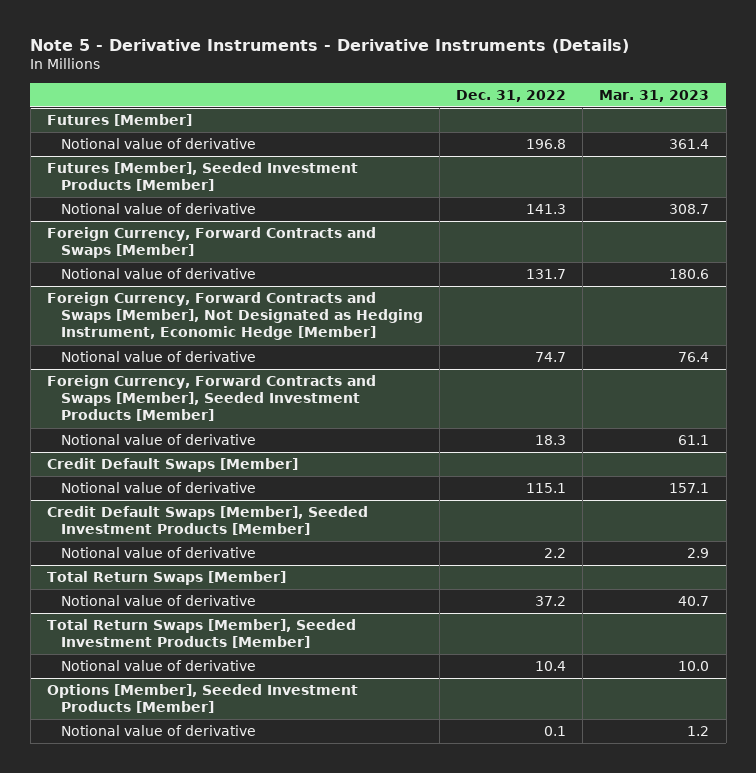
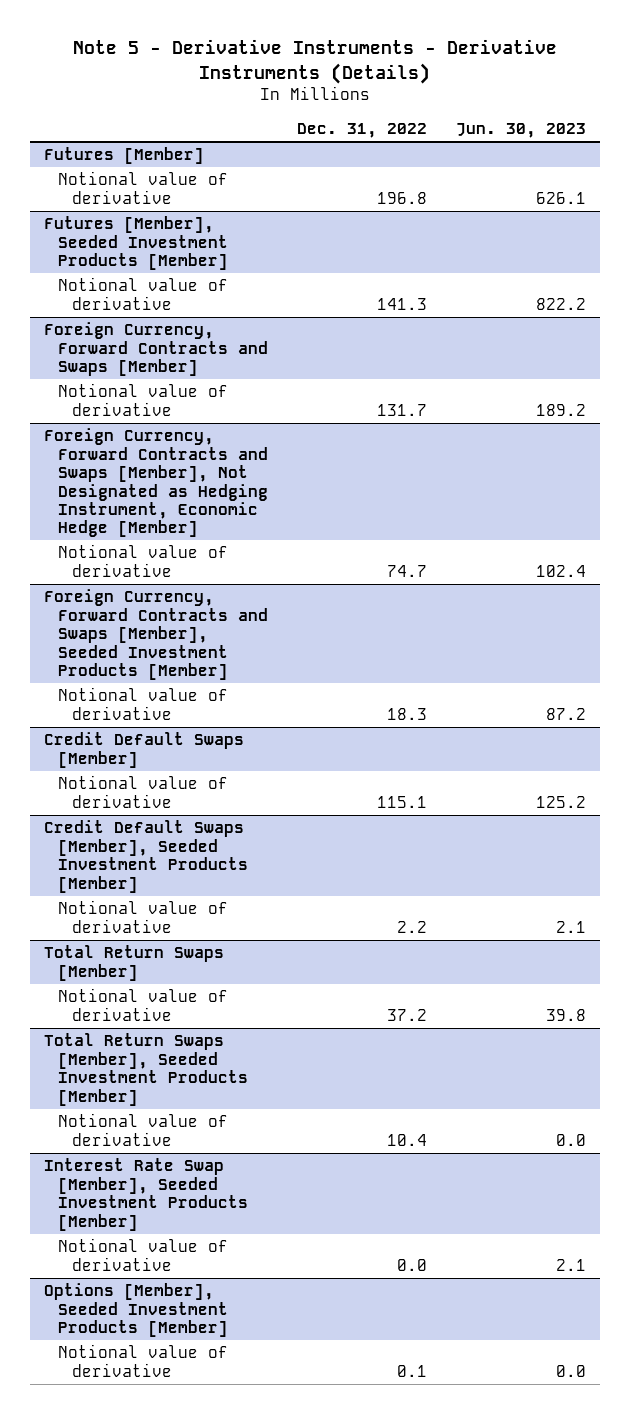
- | Dec. 31, 2022 | Mar. 31, 2023
+ | Dec. 31, 2022 | Jun. 30, 2023
+ Interest Rate Swap [Member], Seeded Investment Products [Member]
+ Notional value of derivative | 0.0 | 2.1

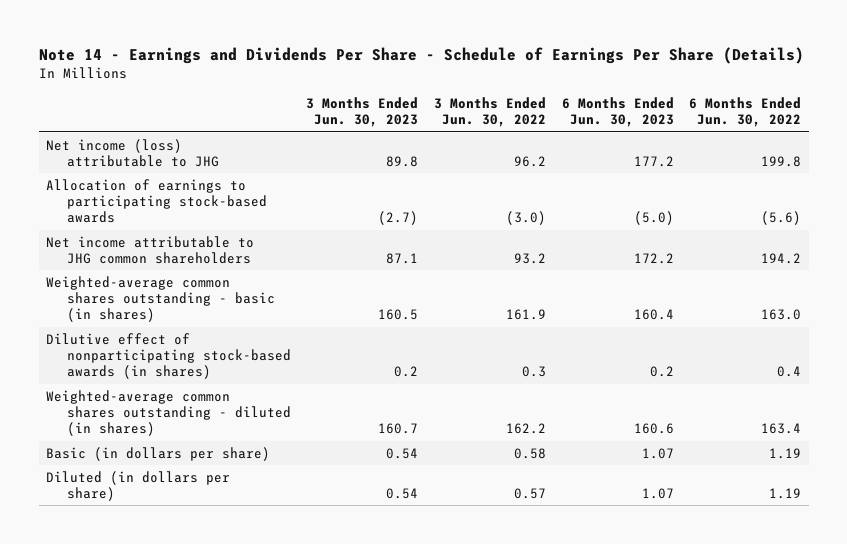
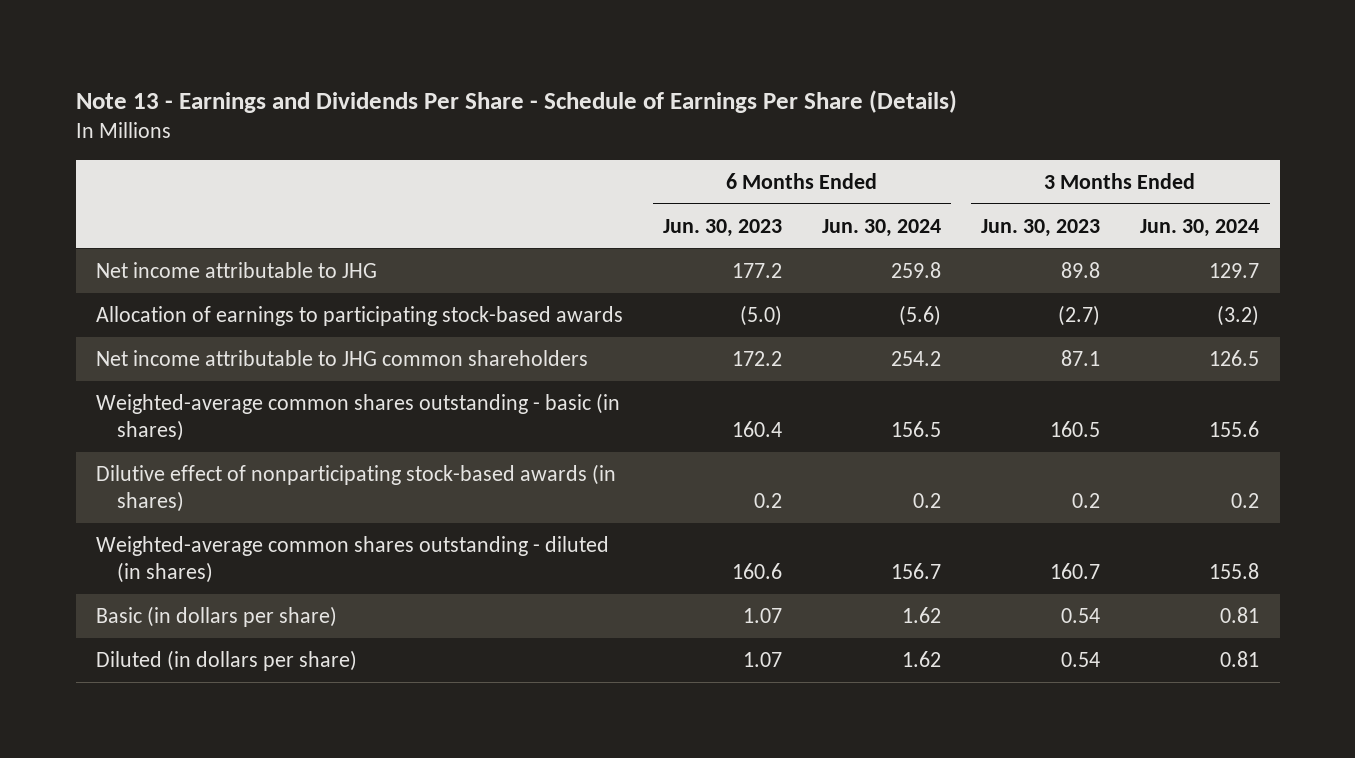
- Note 14 - Earnings and Dividends Per Share - Schedule of Earnings Per Share (Details)
+ Note 13 - Earnings and Dividends Per Share - Schedule of Earnings Per Share (Details)
- | 3 Months Ended Jun. 30, 2023 | 3 Months Ended Jun. 30, 2022 | 6 Months Ended Jun. 30, 2023 | 6 Months Ended Jun. 30, 2022
+ | 6 Months Ended Jun. 30, 2023 | 6 Months Ended Jun. 30, 2024 | 3 Months Ended Jun. 30, 2023 | 3 Months Ended Jun. 30, 2024
- Net income (loss) attributable to JHG | 89.8 | 96.2 | 177.2 | 199.8
+ Net income attributable to JHG | 177.2 | 259.8 | 89.8 | 129.7

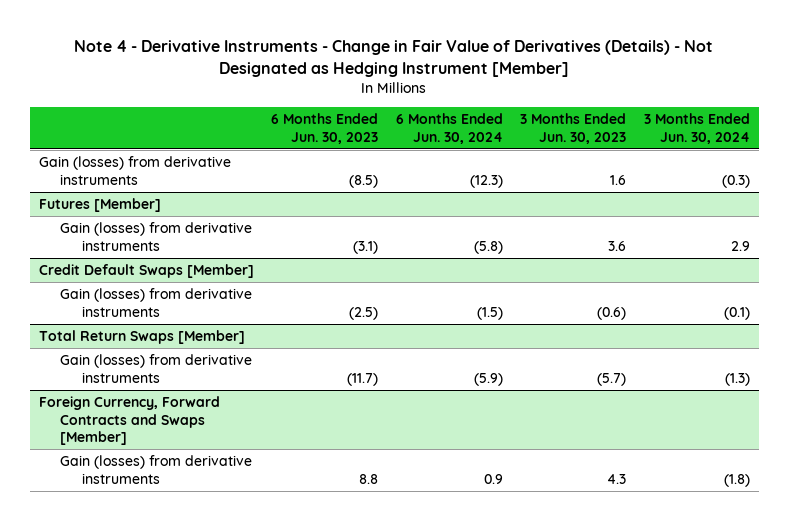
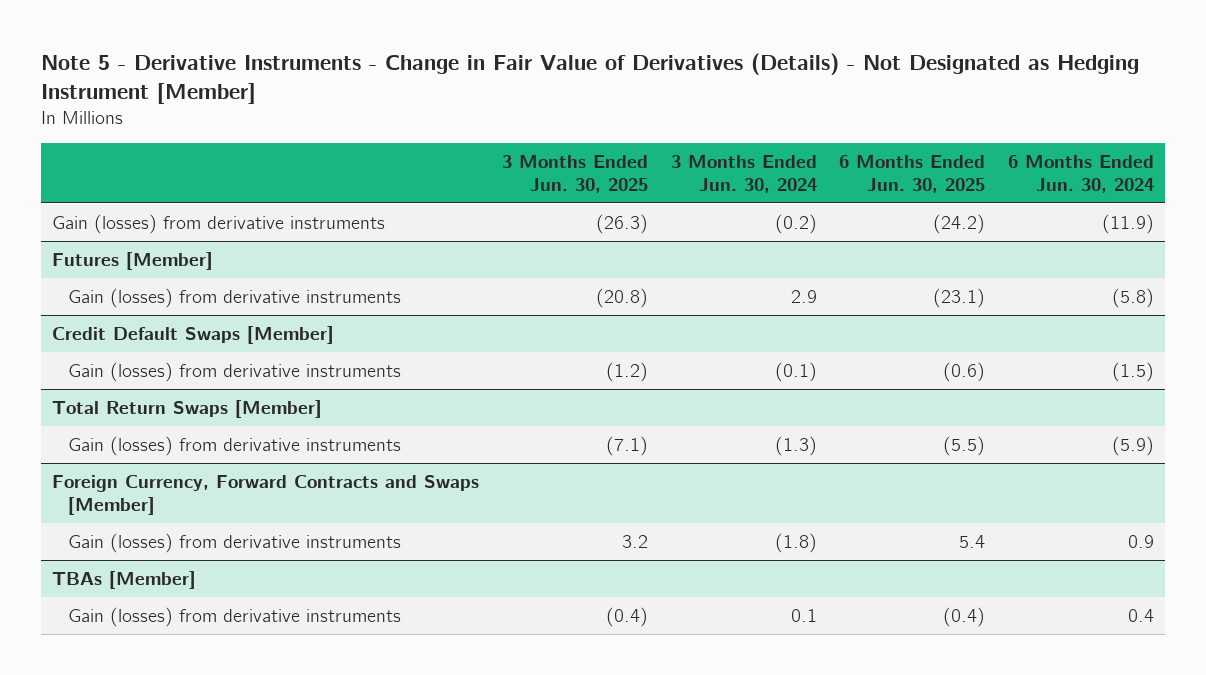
- Note 4 - Derivative Instruments - Change in Fair Value of Derivatives (Details) - Not Designated as Hedging Instrument [Member]
+ Note 5 - Derivative Instruments - Change in Fair Value of Derivatives (Details) - Not Designated as Hedging Instrument [Member]
- | 6 Months Ended Jun. 30, 2023 | 6 Months Ended Jun. 30, 2024 | 3 Months Ended Jun. 30, 2023 | 3 Months Ended Jun. 30, 2024
+ | 3 Months Ended Jun. 30, 2025 | 3 Months Ended Jun. 30, 2024 | 6 Months Ended Jun. 30, 2025 | 6 Months Ended Jun. 30, 2024
- Gain (losses) from derivative instruments | (8.5) | (12.3) | 1.6 | (0.3)
+ Gain (losses) from derivative instruments | (26.3) | (0.2) | (24.2) | (11.9)
+ TBAs [Member]
+ Gain (losses) from derivative instruments | (0.4) | 0.1 | (0.4) | 0.4

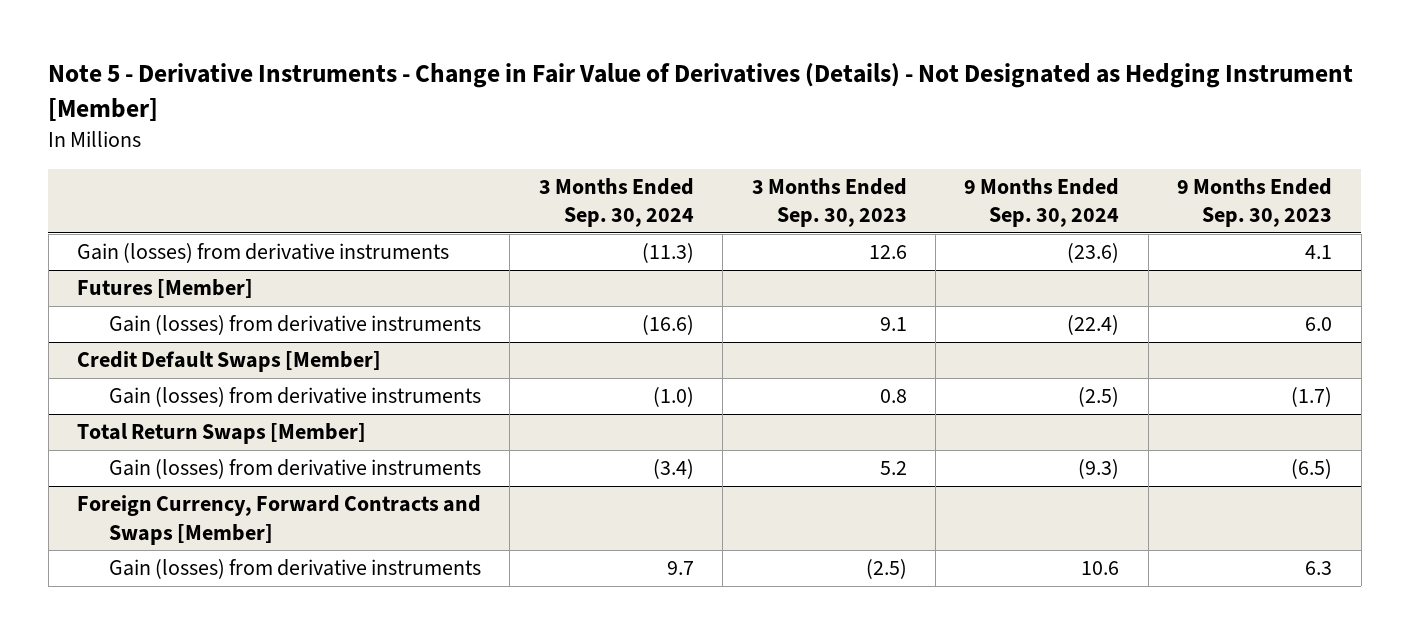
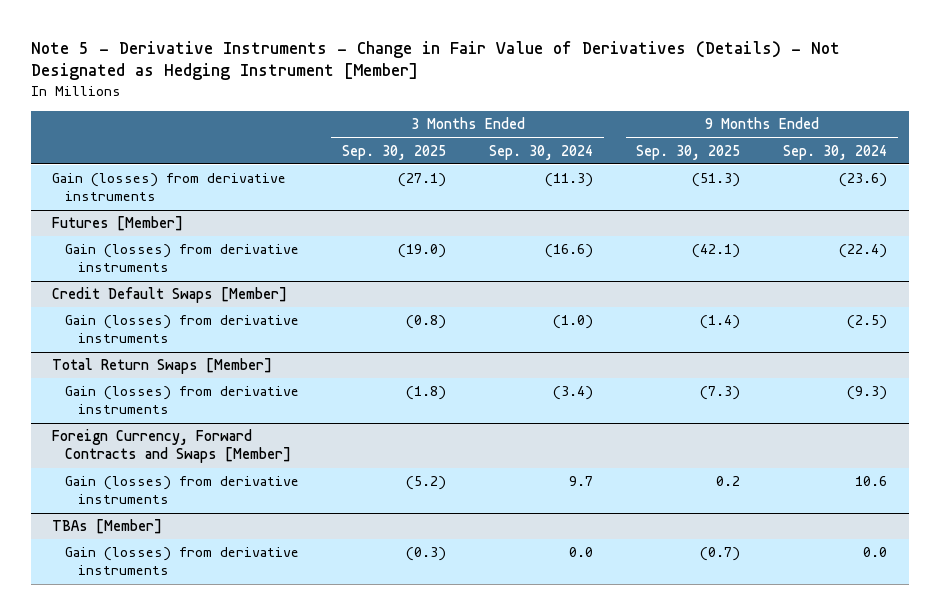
- | 3 Months Ended Sep. 30, 2024 | 3 Months Ended Sep. 30, 2023 | 9 Months Ended Sep. 30, 2024 | 9 Months Ended Sep. 30, 2023
+ | 3 Months Ended Sep. 30, 2025 | 3 Months Ended Sep. 30, 2024 | 9 Months Ended Sep. 30, 2025 | 9 Months Ended Sep. 30, 2024
+ TBAs [Member]
+ Gain (losses) from derivative instruments | (0.3) | 0.0 | (0.7) | 0.0

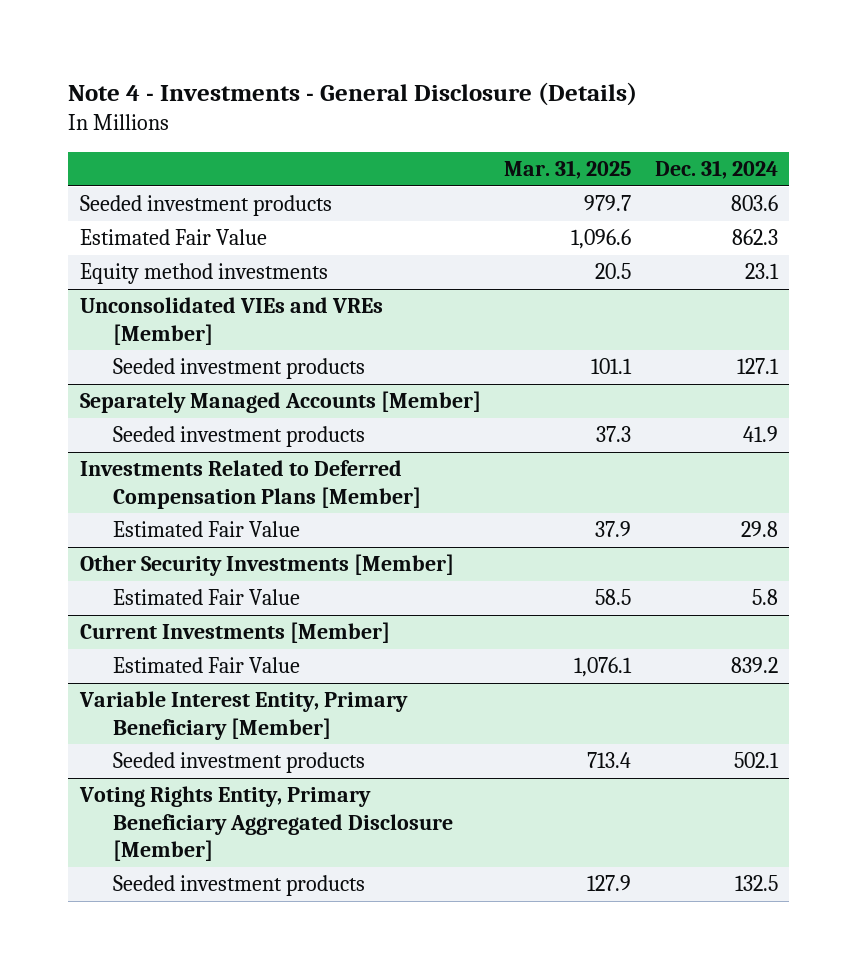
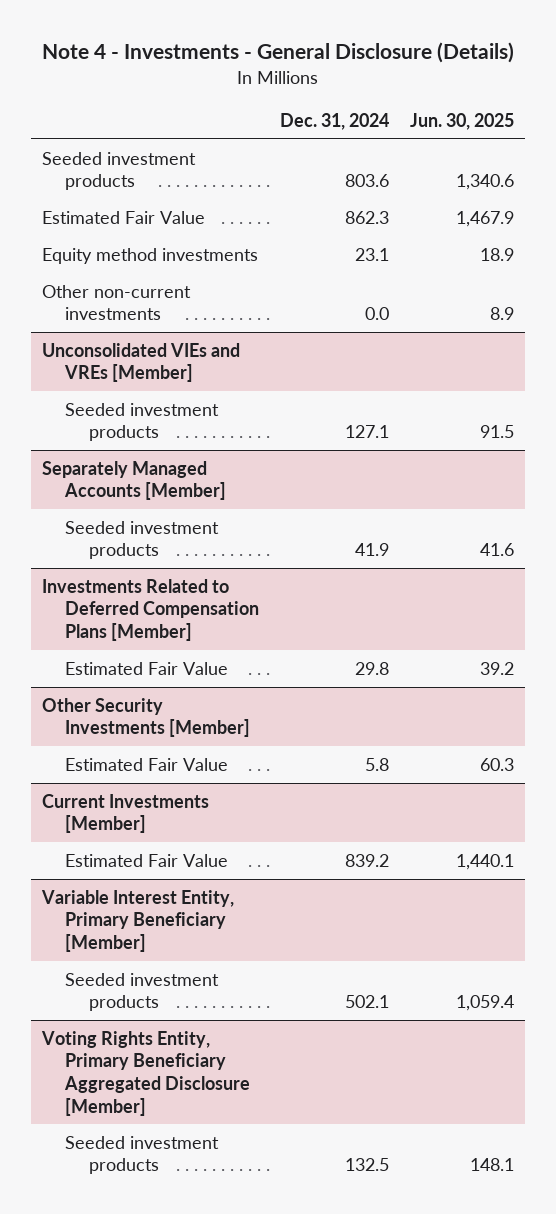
- | Mar. 31, 2025 | Dec. 31, 2024
+ | Dec. 31, 2024 | Jun. 30, 2025
+ Other non-current investments | 0.0 | 8.9

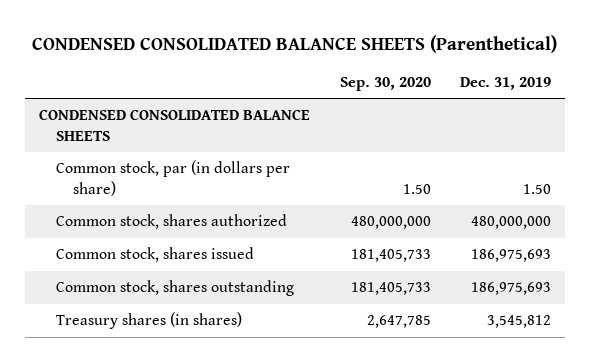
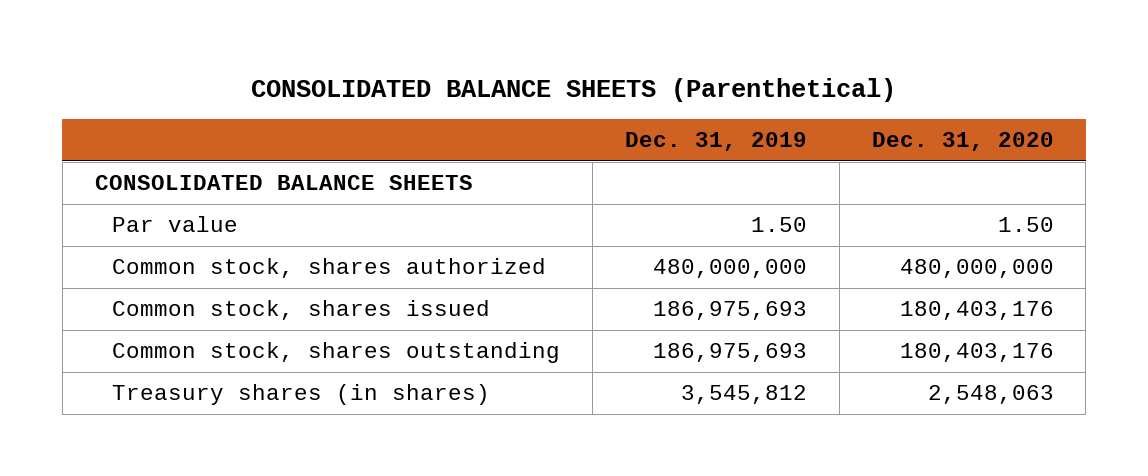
- CONDENSED CONSOLIDATED BALANCE SHEETS (Parenthetical)
+ CONSOLIDATED BALANCE SHEETS (Parenthetical)
- | Sep. 30, 2020 | Dec. 31, 2019
+ | Dec. 31, 2019 | Dec. 31, 2020
- CONDENSED CONSOLIDATED BALANCE SHEETS
- Common stock, par (in dollars per share) | 1.50 | 1.50
+ CONSOLIDATED BALANCE SHEETS
+ Par value | 1.50 | 1.50

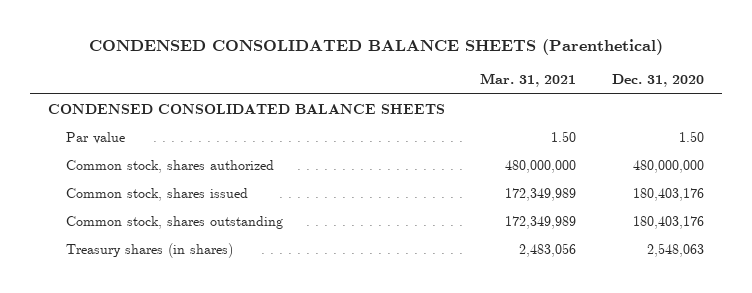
- CONSOLIDATED BALANCE SHEETS (Parenthetical)
+ CONDENSED CONSOLIDATED BALANCE SHEETS (Parenthetical)
- | Dec. 31, 2019 | Dec. 31, 2020
+ | Mar. 31, 2021 | Dec. 31, 2020
- CONSOLIDATED BALANCE SHEETS
+ CONDENSED CONSOLIDATED BALANCE SHEETS

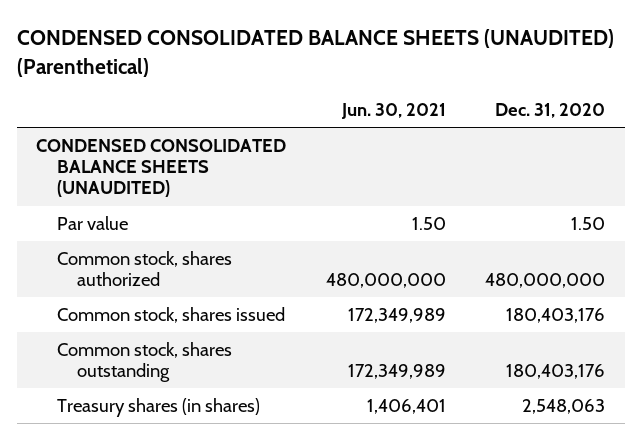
- CONDENSED CONSOLIDATED BALANCE SHEETS (Parenthetical)
+ CONDENSED CONSOLIDATED BALANCE SHEETS (UNAUDITED) (Parenthetical)
- | Mar. 31, 2021 | Dec. 31, 2020
+ | Jun. 30, 2021 | Dec. 31, 2020
- CONDENSED CONSOLIDATED BALANCE SHEETS
+ CONDENSED CONSOLIDATED BALANCE SHEETS (UNAUDITED)

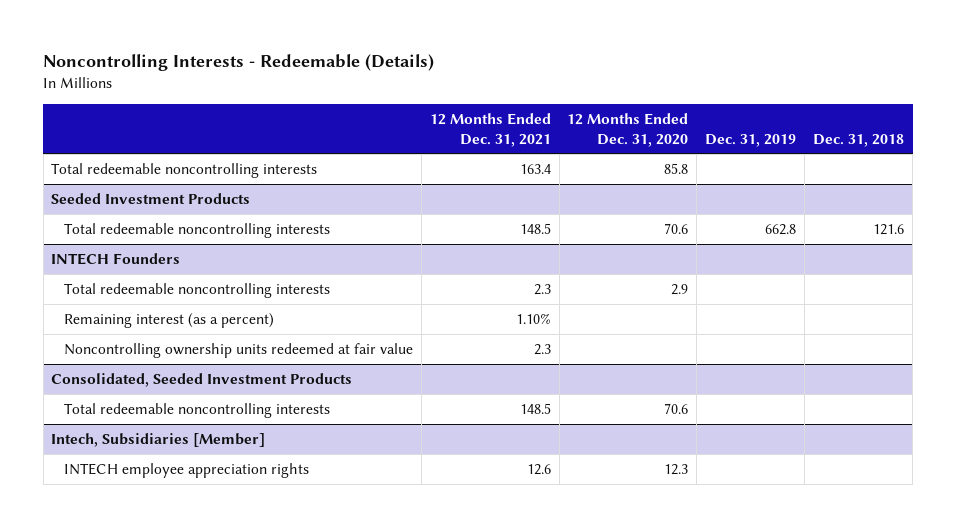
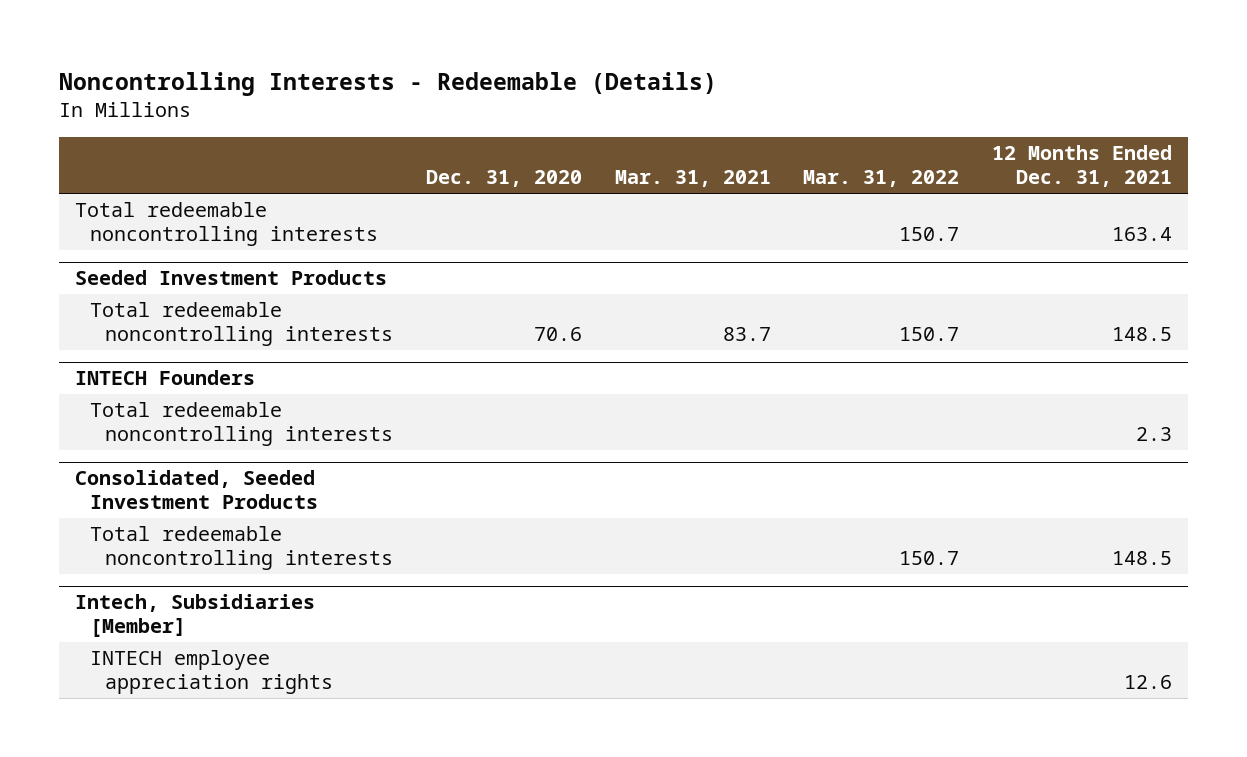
- | 12 Months Ended Dec. 31, 2021 | 12 Months Ended Dec. 31, 2020 | Dec. 31, 2019 | Dec. 31, 2018
+ | Dec. 31, 2020 | Mar. 31, 2021 | Mar. 31, 2022 | 12 Months Ended Dec. 31, 2021
@ INTECH Founders
- Remaining interest (as a percent) | 1.10% | | |
- Noncontrolling ownership units redeemed at fair value | 2.3 | | |

